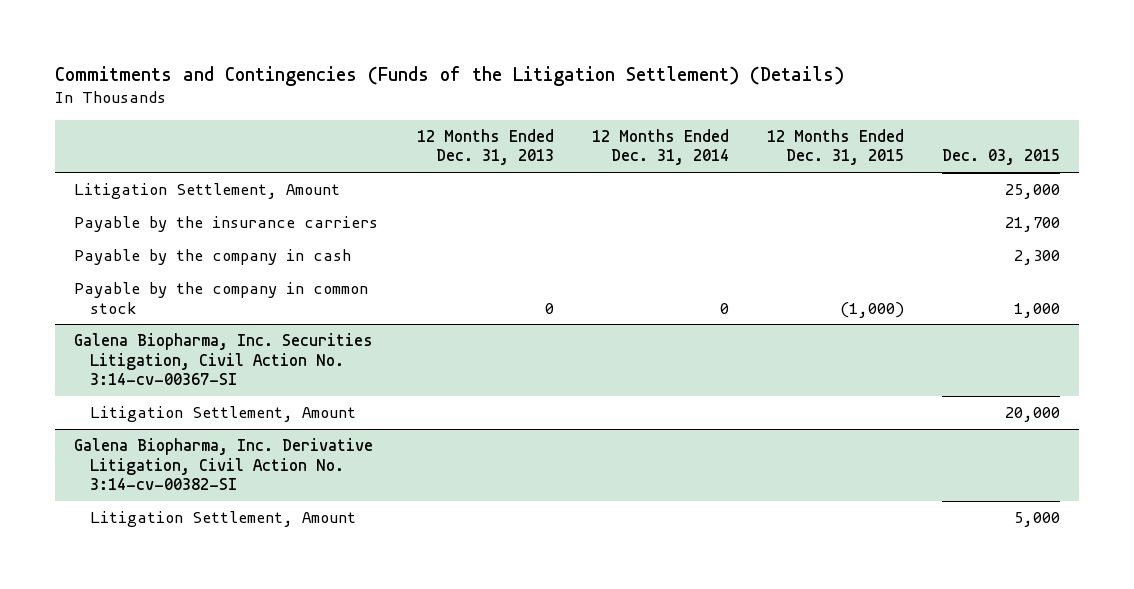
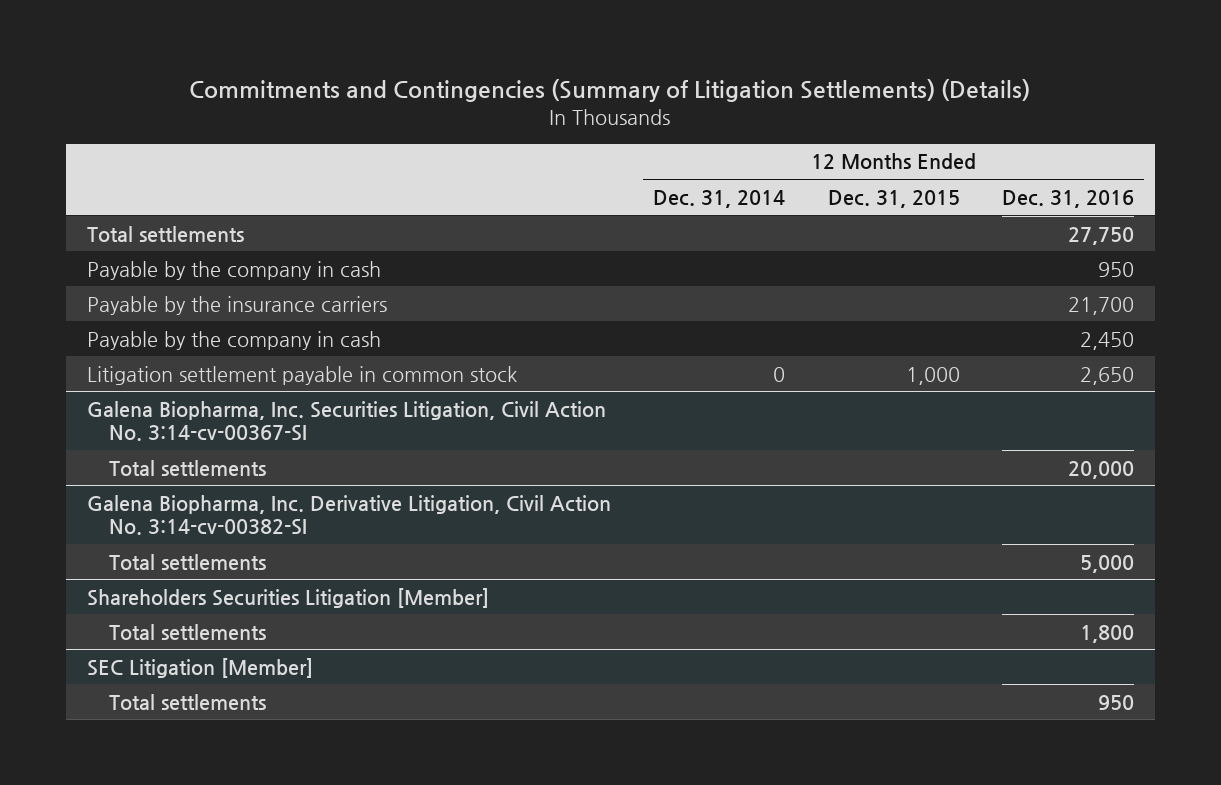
- Commitments and Contingencies (Funds of the Litigation Settlement) (Details)
+ Commitments and Contingencies (Summary of Litigation Settlements) (Details)
- | 12 Months Ended Dec. 31, 2013 | 12 Months Ended Dec. 31, 2014 | 12 Months Ended Dec. 31, 2015 | Dec. 03, 2015
+ | 12 Months Ended Dec. 31, 2014 | 12 Months Ended Dec. 31, 2015 | 12 Months Ended Dec. 31, 2016
- Litigation Settlement, Amount | | | | 25,000
+ Total settlements | | | 27,750
+ Payable by the company in cash | | | 950
- Payable by the company in common stock | 0 | 0 | (1,000) | 1,000
+ Litigation settlement payable in common stock | 0 | 1,000 | 2,650
@ Galena Biopharma, Inc. Securities Litigation, Civil Action No. 3:14-cv-00367-SI
- Litigation Settlement, Amount | | | | 20,000
+ Total settlements | | | 20,000
@ Galena Biopharma, Inc. Derivative Litigation, Civil Action No. 3:14-cv-00382-SI
- Litigation Settlement, Amount | | | | 5,000
+ Total settlements | | | 5,000
+ Shareholders Securities Litigation [Member]
+ Total settlements | | | 1,800
+ SEC Litigation [Member]
+ Total settlements | | | 950

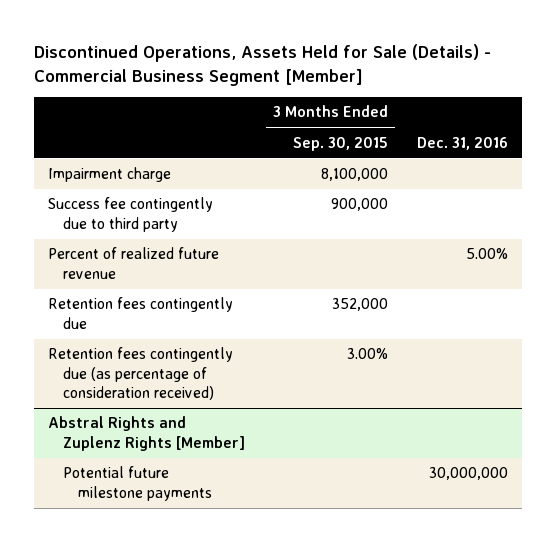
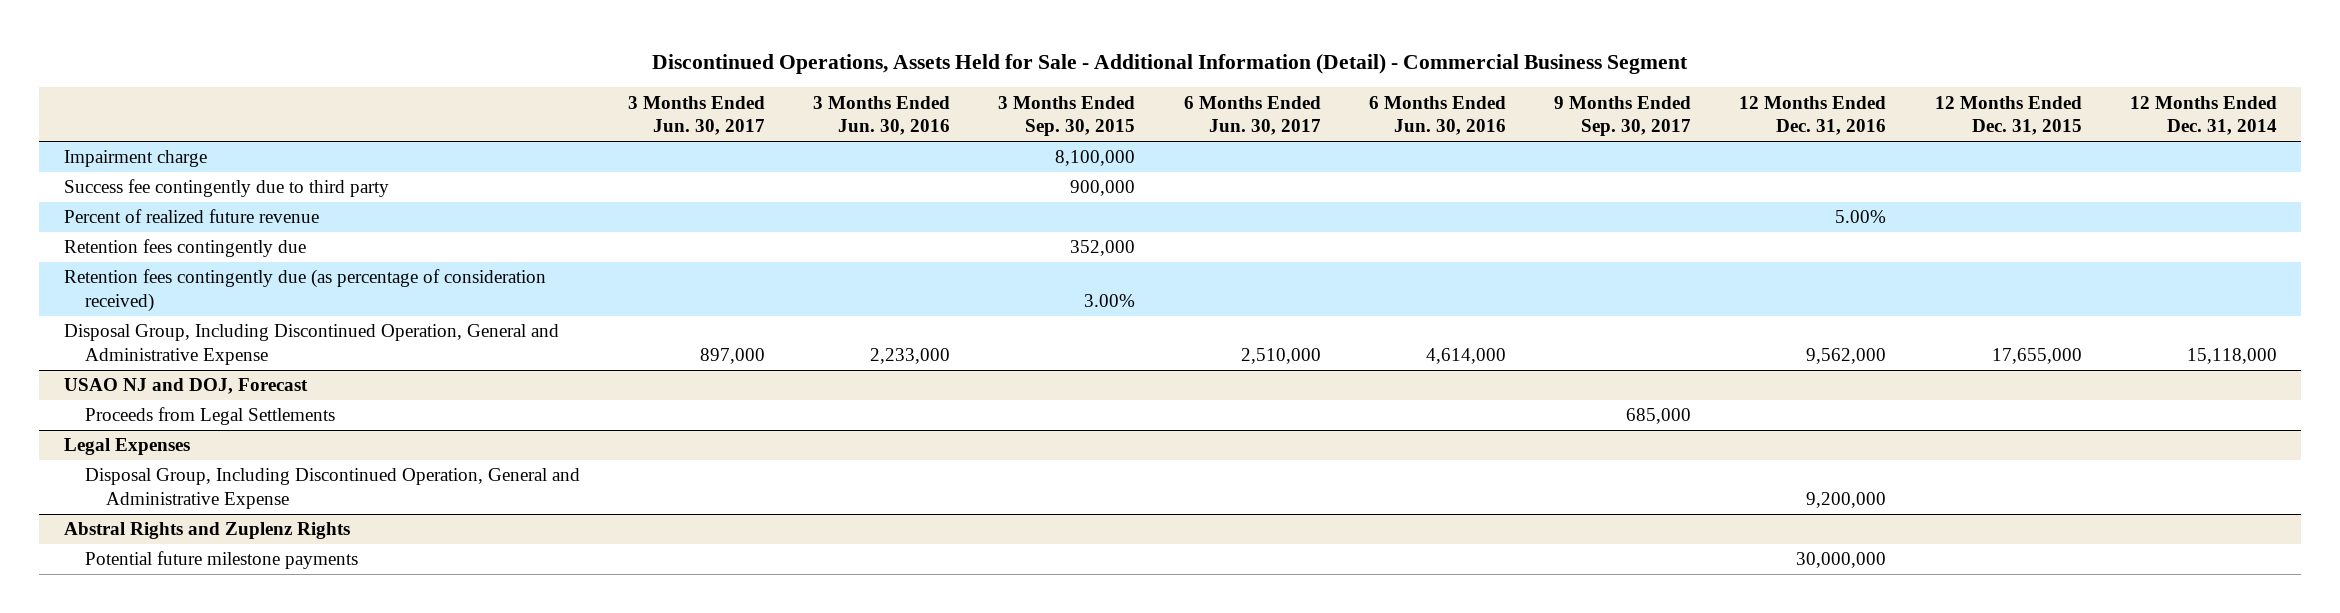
- Discontinued Operations, Assets Held for Sale (Details) - Commercial Business Segment [Member]
+ Discontinued Operations, Assets Held for Sale - Additional Information (Detail) - Commercial Business Segment
- | 3 Months Ended Sep. 30, 2015 | Dec. 31, 2016
+ | 3 Months Ended Jun. 30, 2017 | 3 Months Ended Jun. 30, 2016 | 3 Months Ended Sep. 30, 2015 | 6 Months Ended Jun. 30, 2017 | 6 Months Ended Jun. 30, 2016 | 9 Months Ended Sep. 30, 2017 | 12 Months Ended Dec. 31, 2016 | 12 Months Ended Dec. 31, 2015 | 12 Months Ended Dec. 31, 2014
- Abstral Rights and Zuplenz Rights [Member]
+ Disposal Group, Including Discontinued Operation, General and Administrative Expense | 897,000 | 2,233,000 | | 2,510,000 | 4,614,000 | | 9,562,000 | 17,655,000 | 15,118,000
+ USAO NJ and DOJ, Forecast
+ Proceeds from Legal Settlements | | | | | | 685,000 | | |
+ Legal Expenses
+ Disposal Group, Including Discontinued Operation, General and Administrative Expense | | | | | | | 9,200,000 | |
+ Abstral Rights and Zuplenz Rights

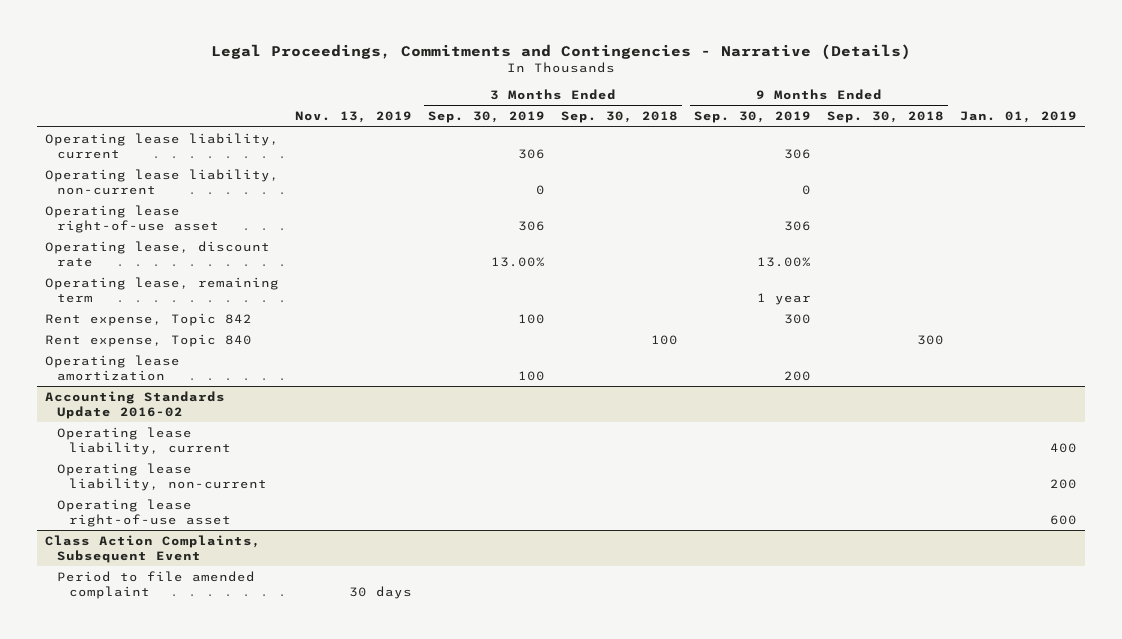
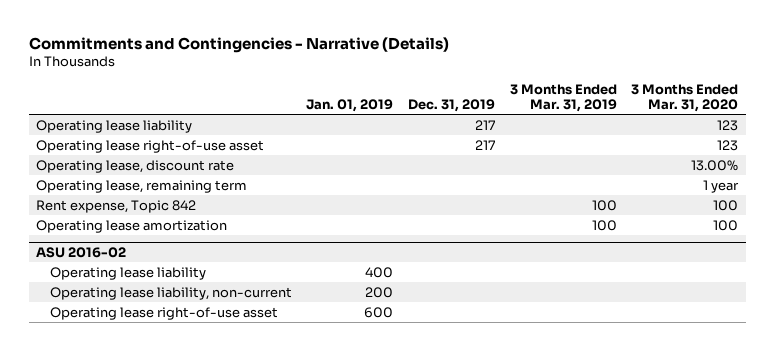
- Legal Proceedings, Commitments and Contingencies - Narrative (Details)
+ Commitments and Contingencies - Narrative (Details)
- | Nov. 13, 2019 | 3 Months Ended Sep. 30, 2019 | 3 Months Ended Sep. 30, 2018 | 9 Months Ended Sep. 30, 2019 | 9 Months Ended Sep. 30, 2018 | Jan. 01, 2019
+ | Jan. 01, 2019 | Dec. 31, 2019 | 3 Months Ended Mar. 31, 2019 | 3 Months Ended Mar. 31, 2020
- Operating lease liability, current | | 306 | | 306 | |
- Operating lease liability, non-current | | 0 | | 0 | |
+ Operating lease liability | | 217 | | 123
- Rent expense, Topic 840 | | | 100 | | 300 |
- Accounting Standards Update 2016-02
- Operating lease liability, current | | | | | | 400
+ ASU 2016-02
+ Operating lease liability | 400 | | |
- Class Action Complaints, Subsequent Event
- Period to file amended complaint | 30 days | | | | |

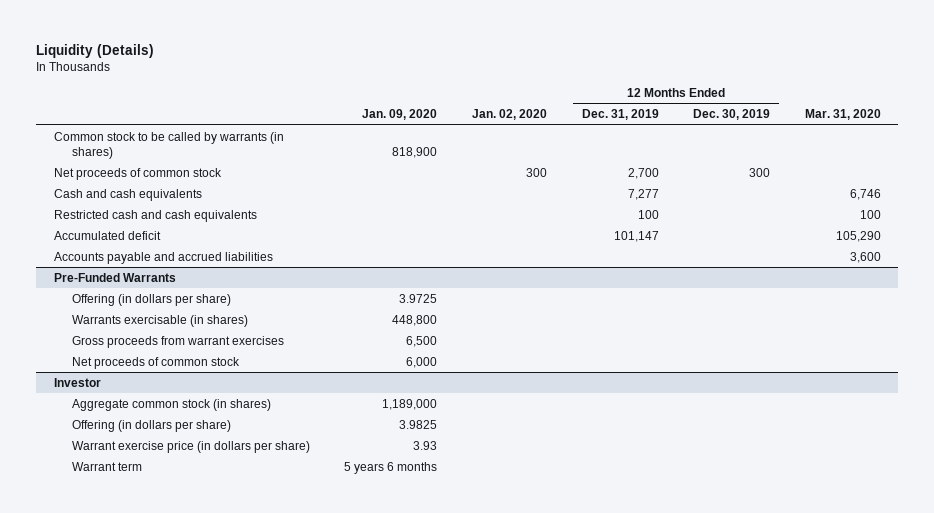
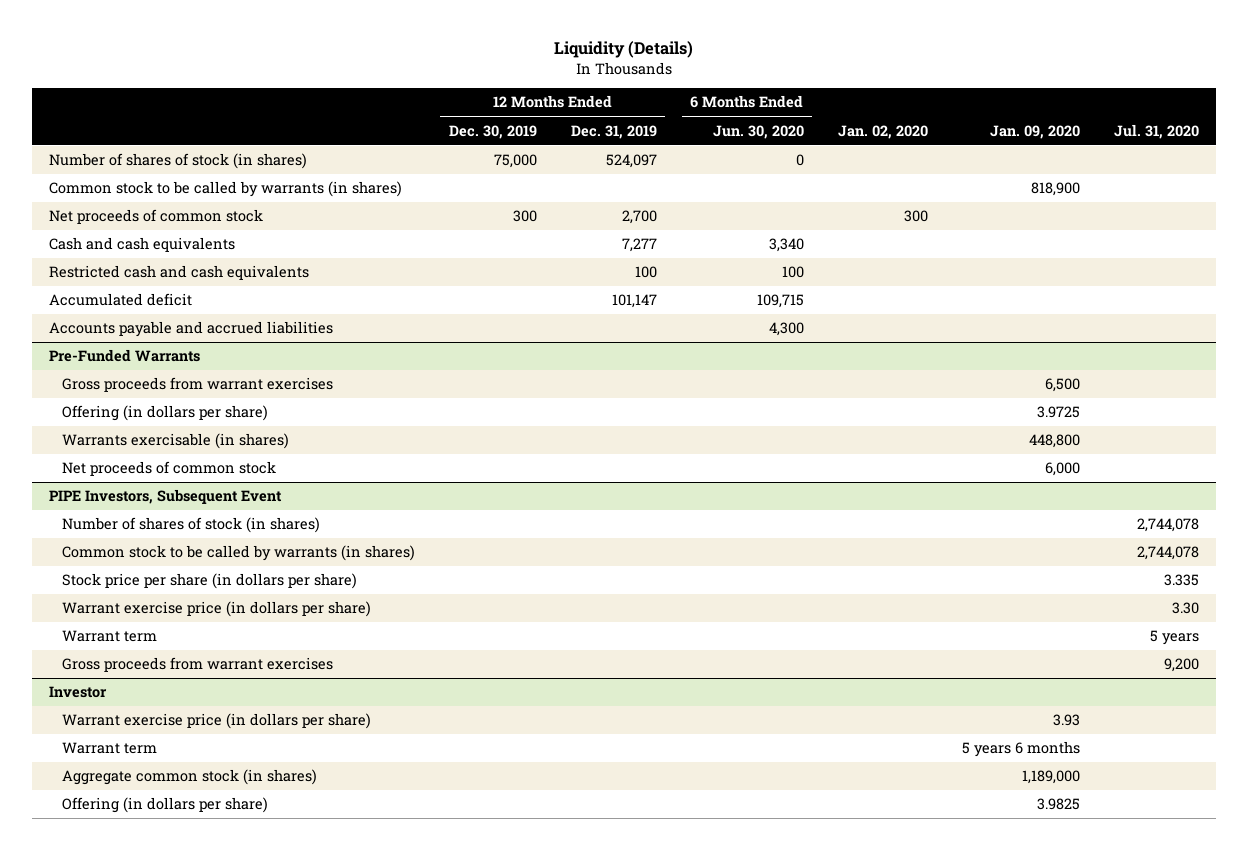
- | Jan. 09, 2020 | Jan. 02, 2020 | 12 Months Ended Dec. 31, 2019 | 12 Months Ended Dec. 30, 2019 | Mar. 31, 2020
+ | 12 Months Ended Dec. 30, 2019 | 12 Months Ended Dec. 31, 2019 | 6 Months Ended Jun. 30, 2020 | Jan. 02, 2020 | Jan. 09, 2020 | Jul. 31, 2020
+ Number of shares of stock (in shares) | 75,000 | 524,097 | 0 | | |
@ Pre-Funded Warrants
moved up: Gross proceeds from warrant exercises | | | | | 6,500 |
+ PIPE Investors, Subsequent Event
+ Number of shares of stock (in shares) | | | | | | 2,744,078
+ Common stock to be called by warrants (in shares) | | | | | | 2,744,078
+ Stock price per share (in dollars per share) | | | | | | 3.335
+ Warrant exercise price (in dollars per share) | | | | | | 3.30
+ Warrant term | | | | | | 5 years
+ Gross proceeds from warrant exercises | | | | | | 9,200
@ Investor
moved down: Aggregate common stock (in shares) | | | | | 1,189,000 |
moved down: Offering (in dollars per share) | | | | | 3.9825 |

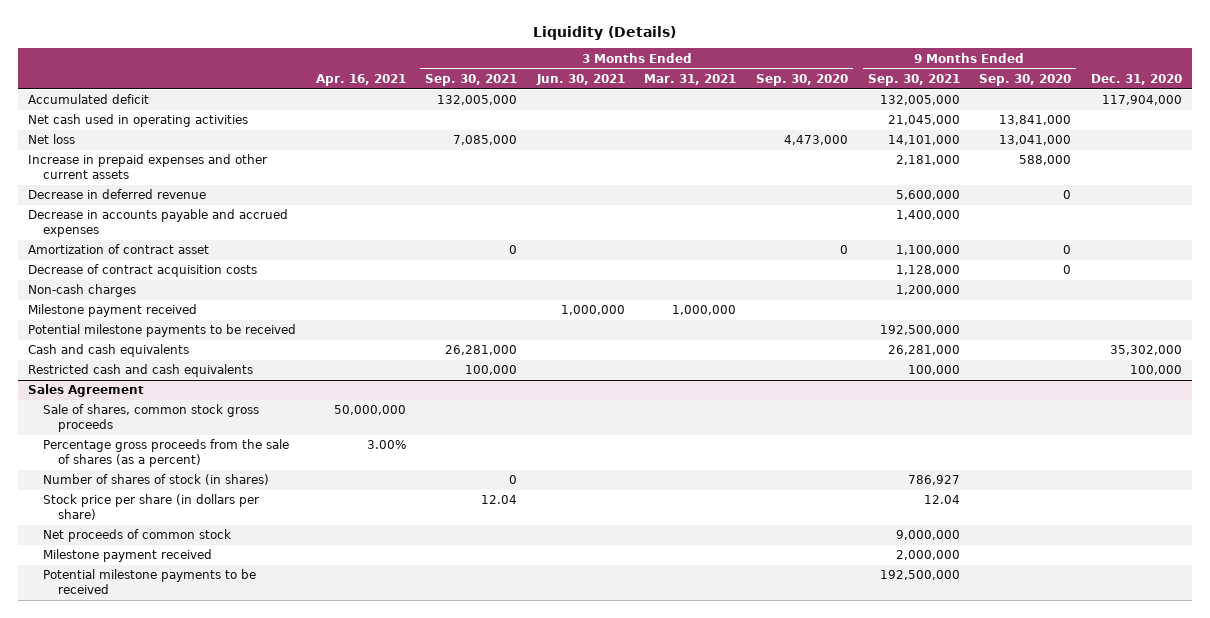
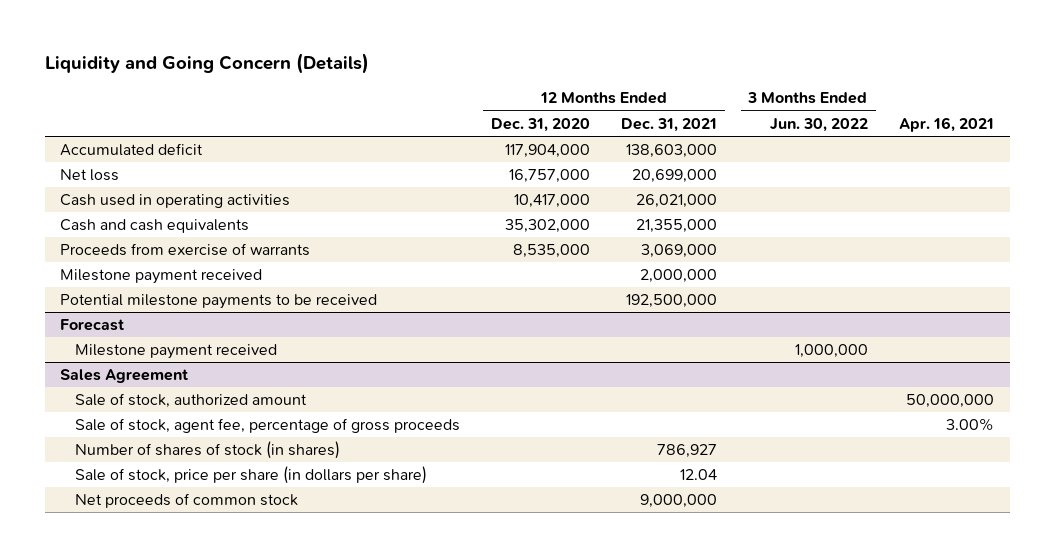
- Liquidity (Details)
+ Liquidity and Going Concern (Details)
- | Apr. 16, 2021 | 3 Months Ended Sep. 30, 2021 | 3 Months Ended Jun. 30, 2021 | 3 Months Ended Mar. 31, 2021 | 3 Months Ended Sep. 30, 2020 | 9 Months Ended Sep. 30, 2021 | 9 Months Ended Sep. 30, 2020 | Dec. 31, 2020
+ | 12 Months Ended Dec. 31, 2020 | 12 Months Ended Dec. 31, 2021 | 3 Months Ended Jun. 30, 2022 | Apr. 16, 2021
- Net cash used in operating activities | | | | | | 21,045,000 | 13,841,000 |
- Increase in prepaid expenses and other current assets | | | | | | 2,181,000 | 588,000 |
- Decrease in deferred revenue | | | | | | 5,600,000 | 0 |
- Decrease in accounts payable and accrued expenses | | | | | | 1,400,000 | |
- Amortization of contract asset | | 0 | | | 0 | 1,100,000 | 0 |
- Decrease of contract acquisition costs | | | | | | 1,128,000 | 0 |
- Non-cash charges | | | | | | 1,200,000 | |
+ Cash used in operating activities | 10,417,000 | 26,021,000 | |
moved up: Cash and cash equivalents | 35,302,000 | 21,355,000 | |
+ Proceeds from exercise of warrants | 8,535,000 | 3,069,000 | |
- Restricted cash and cash equivalents | | 100,000 | | | | 100,000 | | 100,000
+ Forecast
+ Milestone payment received | | | 1,000,000 |
@ Sales Agreement
- Sale of shares, common stock gross proceeds | 50,000,000 | | | | | | |
- Percentage gross proceeds from the sale of shares (as a percent) | 3.00% | | | | | | |
+ Sale of stock, authorized amount | | | | 50,000,000
+ Sale of stock, agent fee, percentage of gross proceeds | | | | 3.00%
- Stock price per share (in dollars per share) | | 12.04 | | | | 12.04 | |
+ Sale of stock, price per share (in dollars per share) | | 12.04 | |
- Milestone payment received | | | | | | 2,000,000 | |
- Potential milestone payments to be received | | | | | | 192,500,000 | |

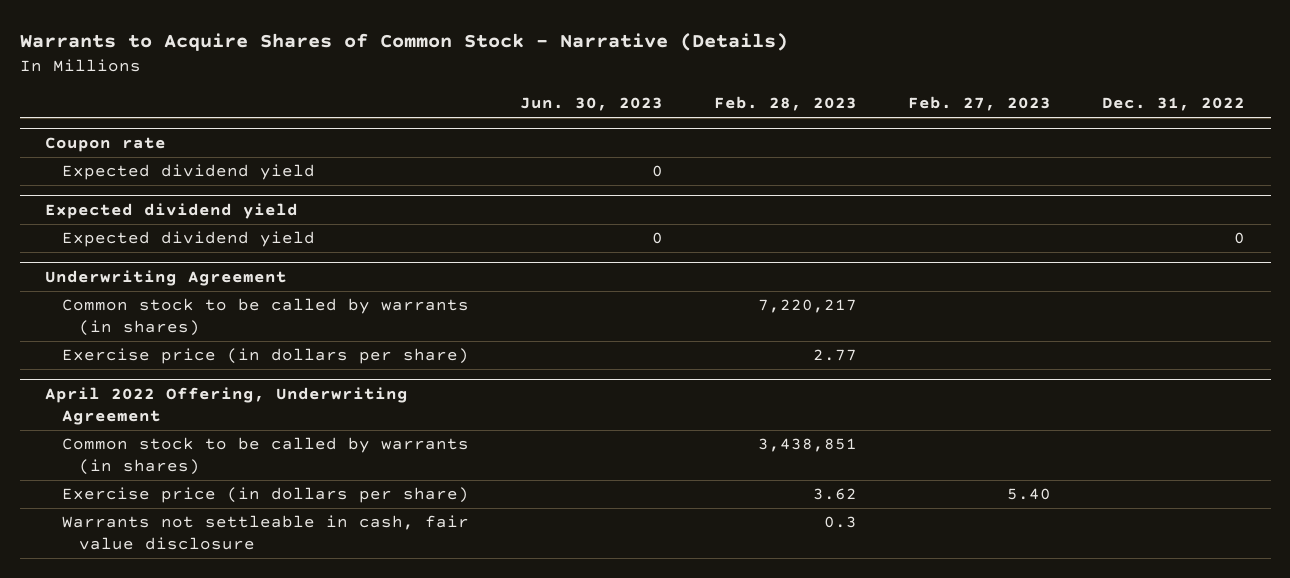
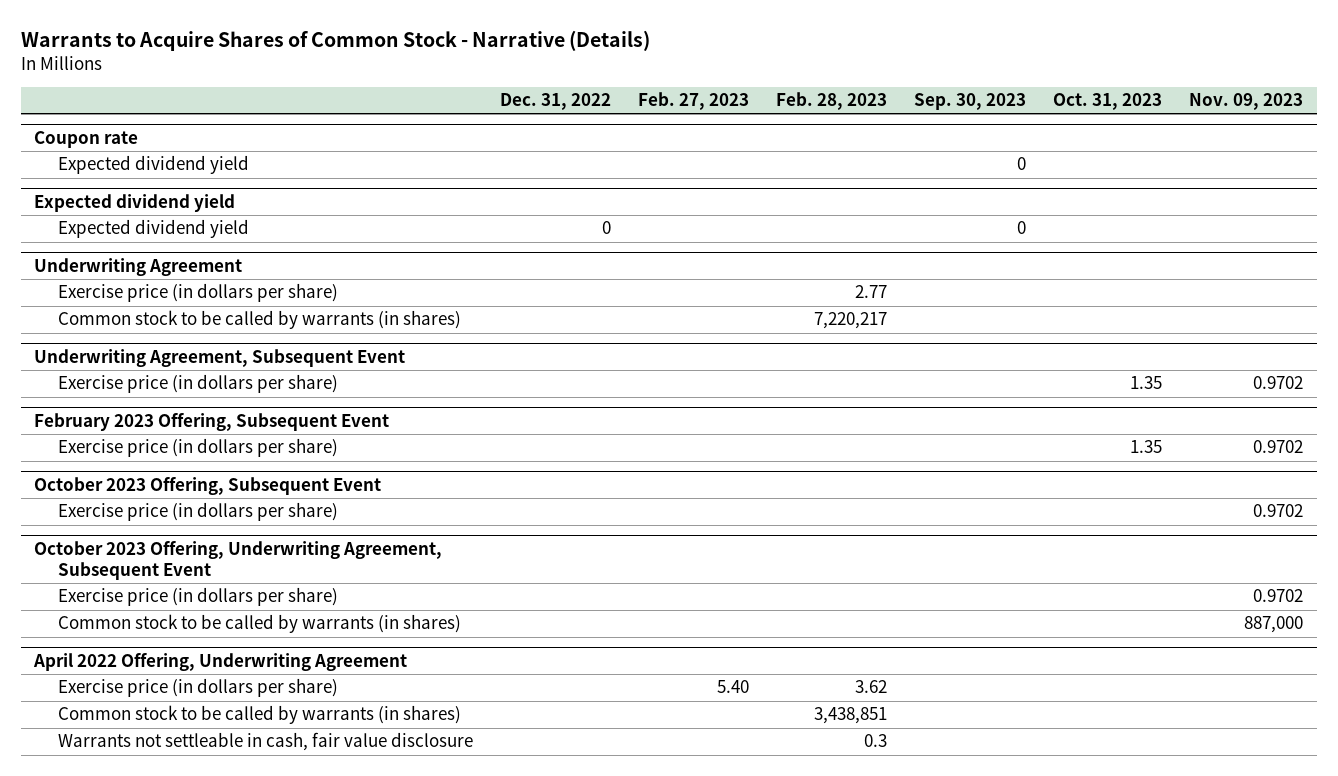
- | Jun. 30, 2023 | Feb. 28, 2023 | Feb. 27, 2023 | Dec. 31, 2022
+ | Dec. 31, 2022 | Feb. 27, 2023 | Feb. 28, 2023 | Sep. 30, 2023 | Oct. 31, 2023 | Nov. 09, 2023
@ Underwriting Agreement
moved down: Common stock to be called by warrants (in shares) | | | 7,220,217 | | |
+ Underwriting Agreement, Subsequent Event
+ Exercise price (in dollars per share) | | | | | 1.35 | 0.9702
+ February 2023 Offering, Subsequent Event
+ Exercise price (in dollars per share) | | | | | 1.35 | 0.9702
+ October 2023 Offering, Subsequent Event
+ Exercise price (in dollars per share) | | | | | | 0.9702
+ October 2023 Offering, Underwriting Agreement, Subsequent Event
+ Exercise price (in dollars per share) | | | | | | 0.9702
+ Common stock to be called by warrants (in shares) | | | | | | 887,000
@ April 2022 Offering, Underwriting Agreement
moved down: Common stock to be called by warrants (in shares) | | | 3,438,851 | | |

